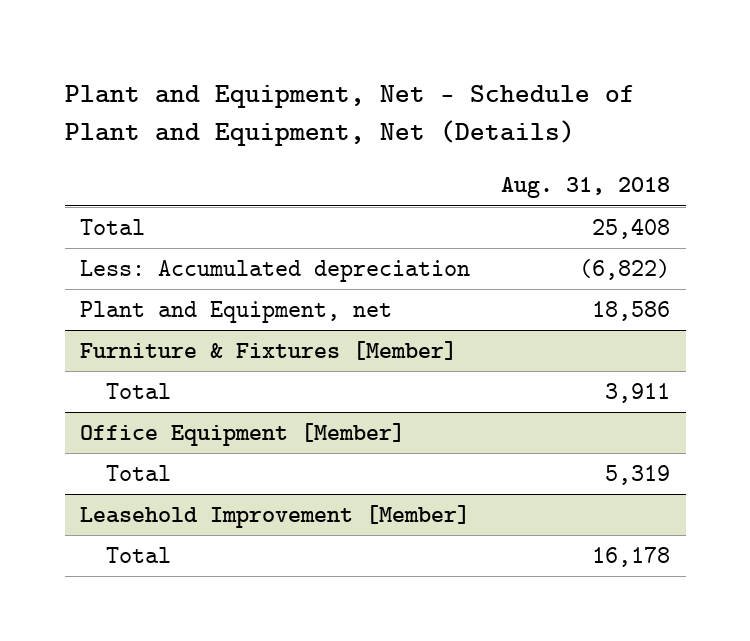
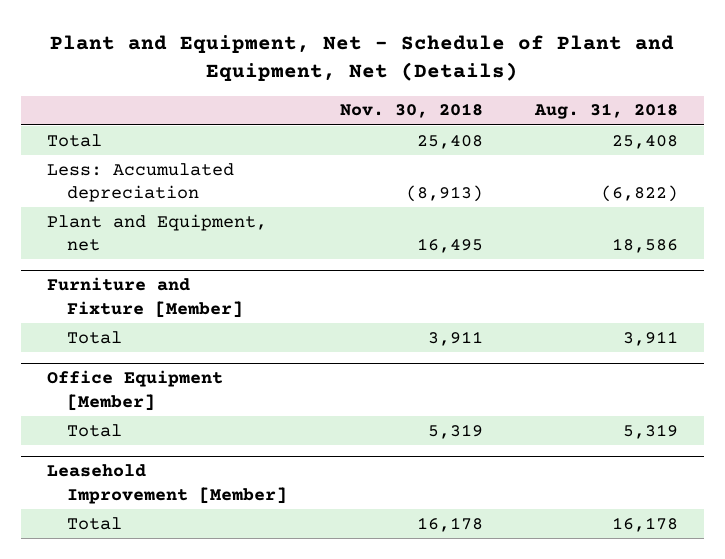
- | Aug. 31, 2018
+ | Nov. 30, 2018 | Aug. 31, 2018
- Furniture & Fixtures [Member]
+ Furniture and Fixture [Member]

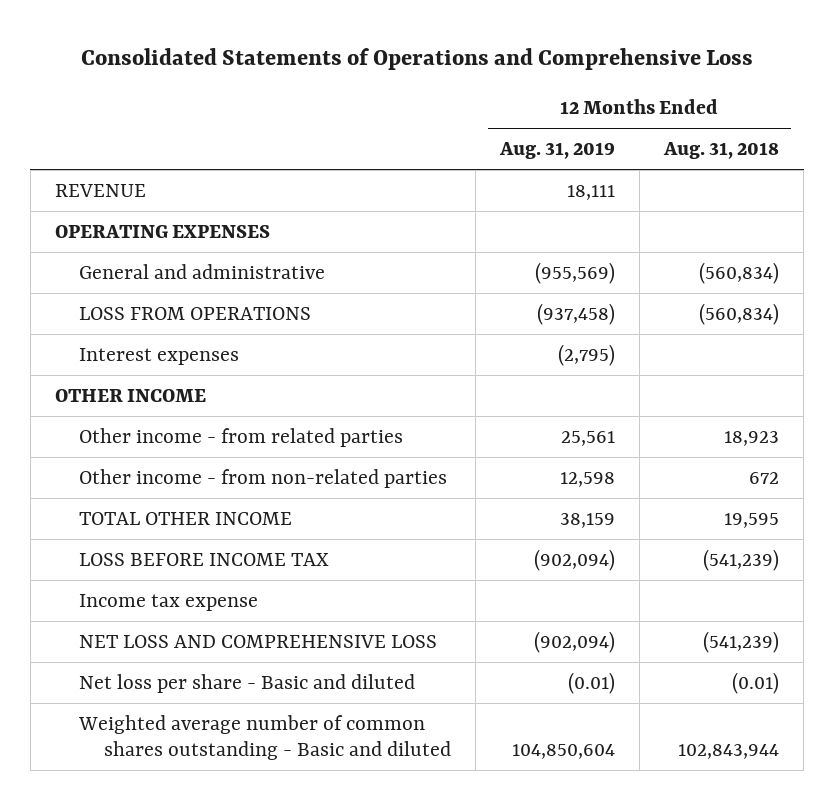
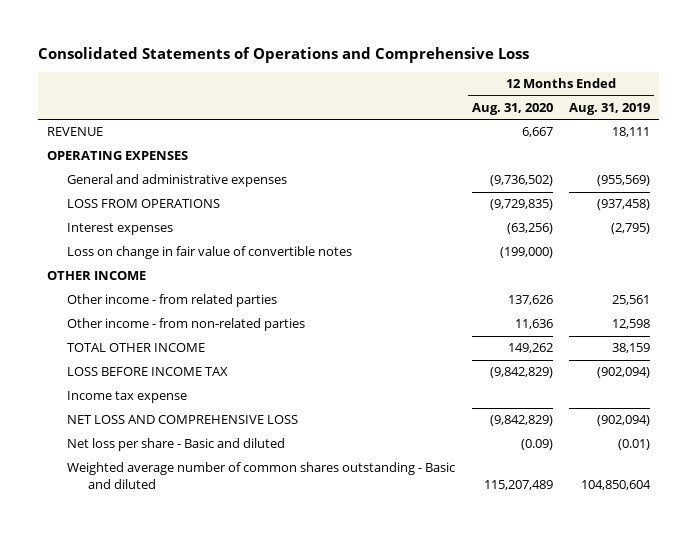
- | 12 Months Ended Aug. 31, 2019 | 12 Months Ended Aug. 31, 2018
+ | 12 Months Ended Aug. 31, 2020 | 12 Months Ended Aug. 31, 2019
- General and administrative | (955,569) | (560,834)
+ General and administrative expenses | (9,736,502) | (955,569)
+ Loss on change in fair value of convertible notes | (199,000) |

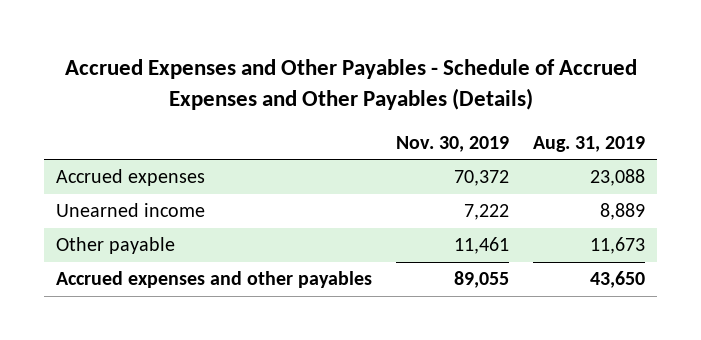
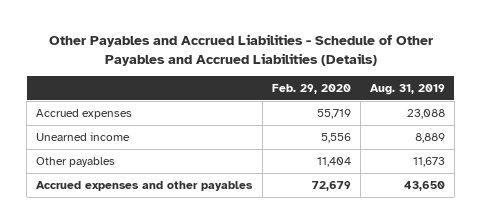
- Accrued Expenses and Other Payables - Schedule of Accrued Expenses and Other Payables (Details)
+ Other Payables and Accrued Liabilities - Schedule of Other Payables and Accrued Liabilities (Details)
- | Nov. 30, 2019 | Aug. 31, 2019
+ | Feb. 29, 2020 | Aug. 31, 2019
- Other payable | 11,461 | 11,673
+ Other payables | 11,404 | 11,673

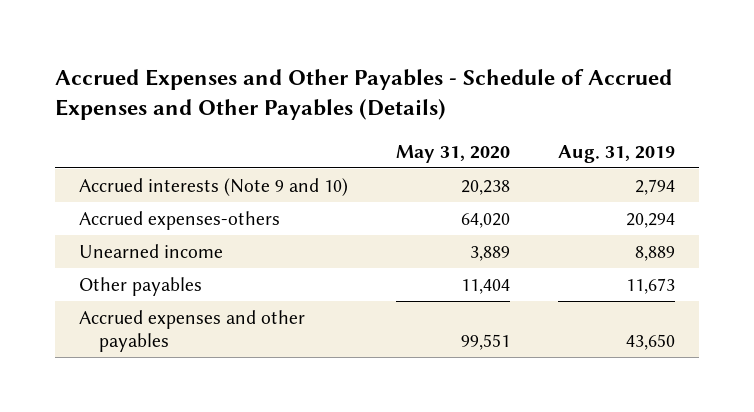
- Other Payables and Accrued Liabilities - Schedule of Other Payables and Accrued Liabilities (Details)
+ Accrued Expenses and Other Payables - Schedule of Accrued Expenses and Other Payables (Details)
- | Feb. 29, 2020 | Aug. 31, 2019
+ | May 31, 2020 | Aug. 31, 2019
- Accrued expenses | 55,719 | 23,088
+ Accrued interests (Note 9 and 10) | 20,238 | 2,794
+ Accrued expenses-others | 64,020 | 20,294

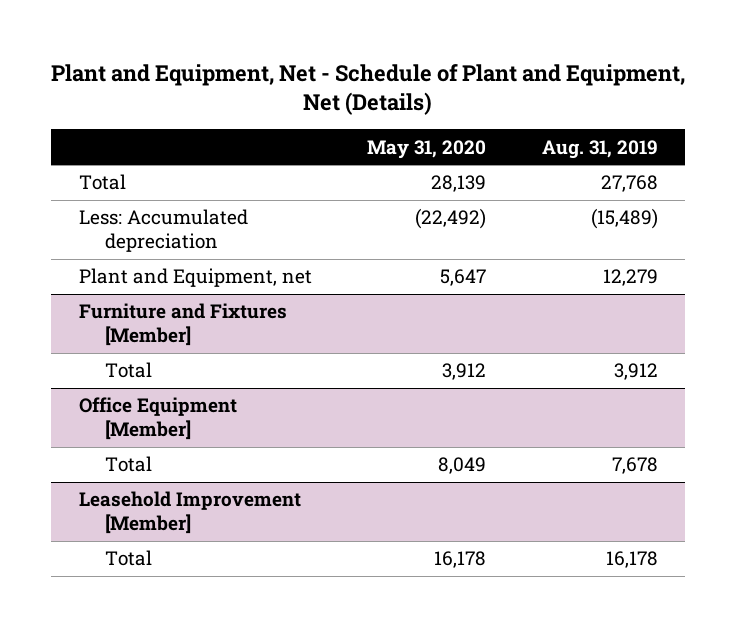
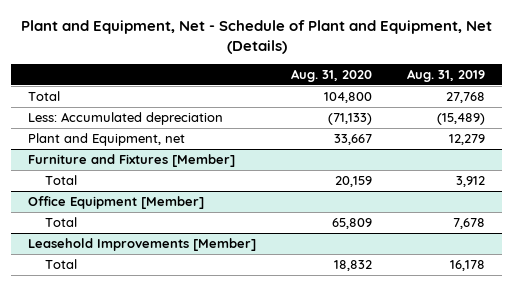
- | May 31, 2020 | Aug. 31, 2019
+ | Aug. 31, 2020 | Aug. 31, 2019
- Leasehold Improvement [Member]
+ Leasehold Improvements [Member]

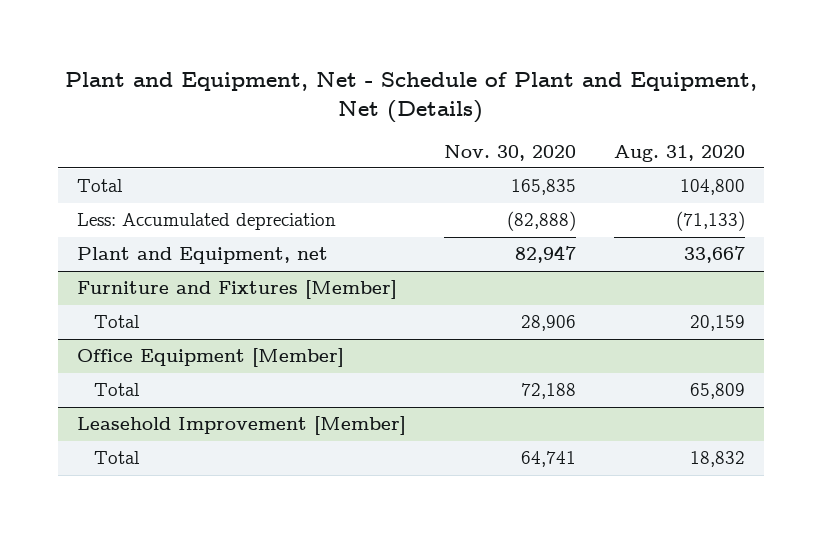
- | Aug. 31, 2020 | Aug. 31, 2019
+ | Nov. 30, 2020 | Aug. 31, 2020
- Leasehold Improvements [Member]
+ Leasehold Improvement [Member]

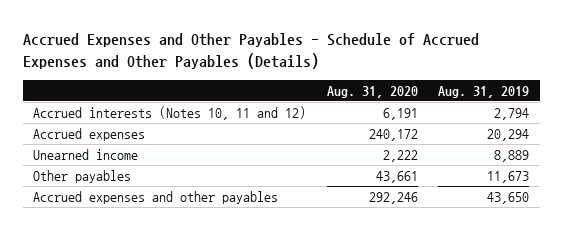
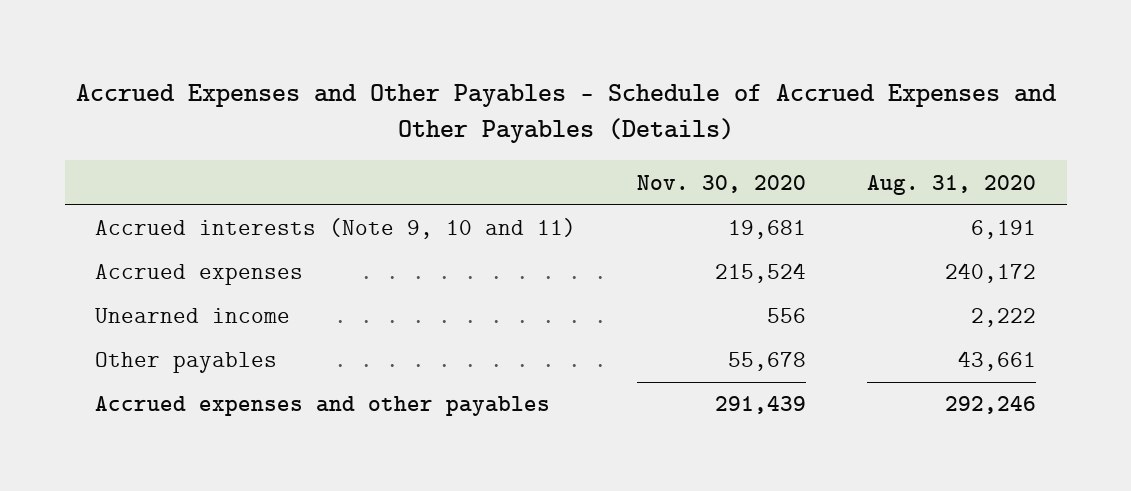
- | Aug. 31, 2020 | Aug. 31, 2019
+ | Nov. 30, 2020 | Aug. 31, 2020
- Accrued interests (Notes 10, 11 and 12) | 6,191 | 2,794
+ Accrued interests (Note 9, 10 and 11) | 19,681 | 6,191

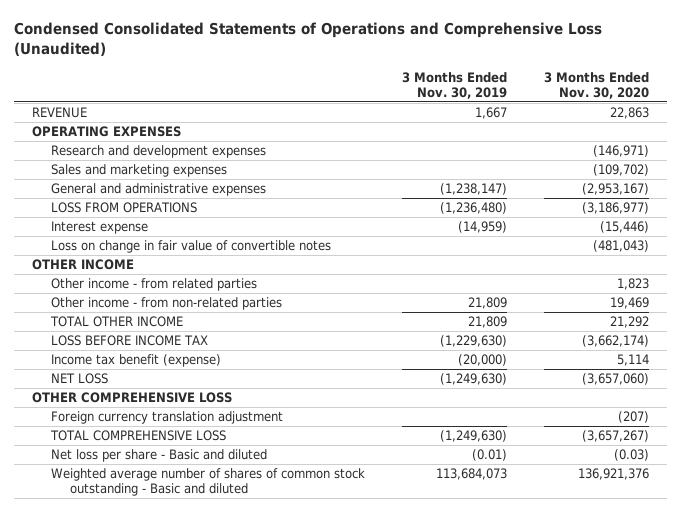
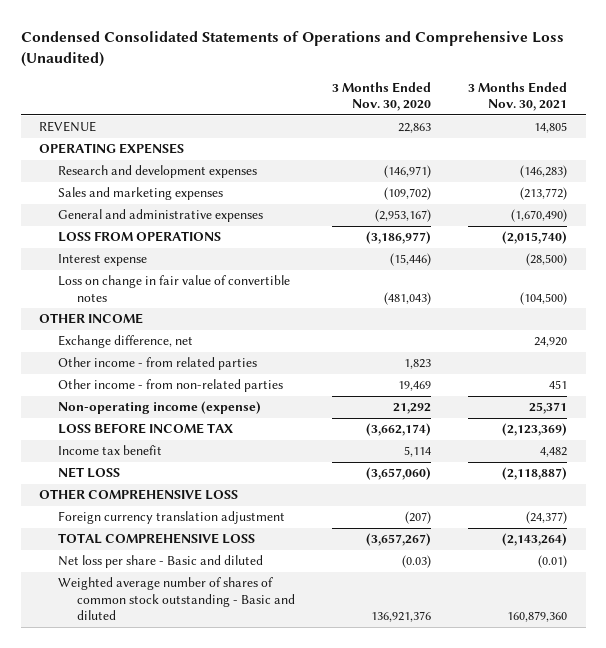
- | 3 Months Ended Nov. 30, 2019 | 3 Months Ended Nov. 30, 2020
+ | 3 Months Ended Nov. 30, 2020 | 3 Months Ended Nov. 30, 2021
+ Exchange difference, net | | 24,920
- TOTAL OTHER INCOME | 21,809 | 21,292
+ Non-operating income (expense) | 21,292 | 25,371
- Income tax benefit (expense) | (20,000) | 5,114
+ Income tax benefit | 5,114 | 4,482

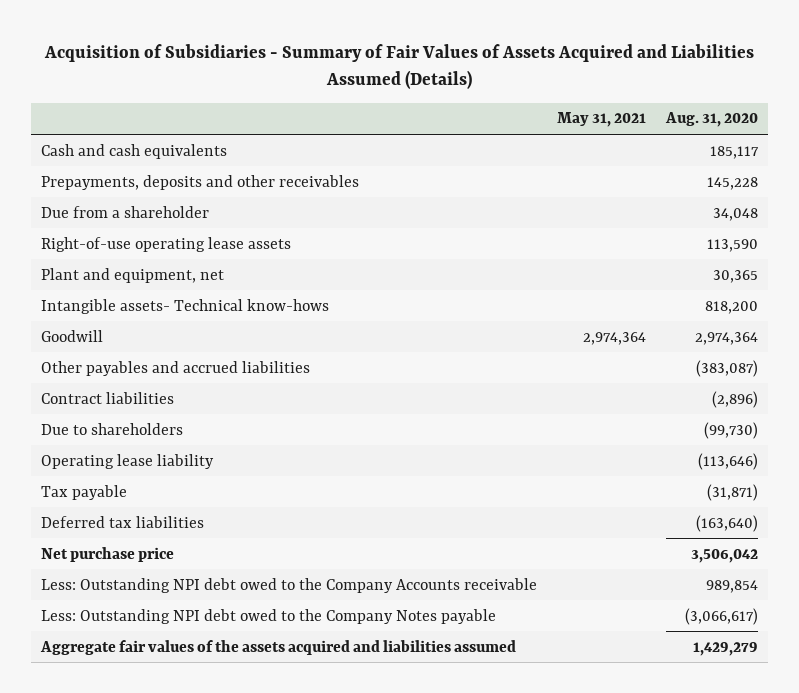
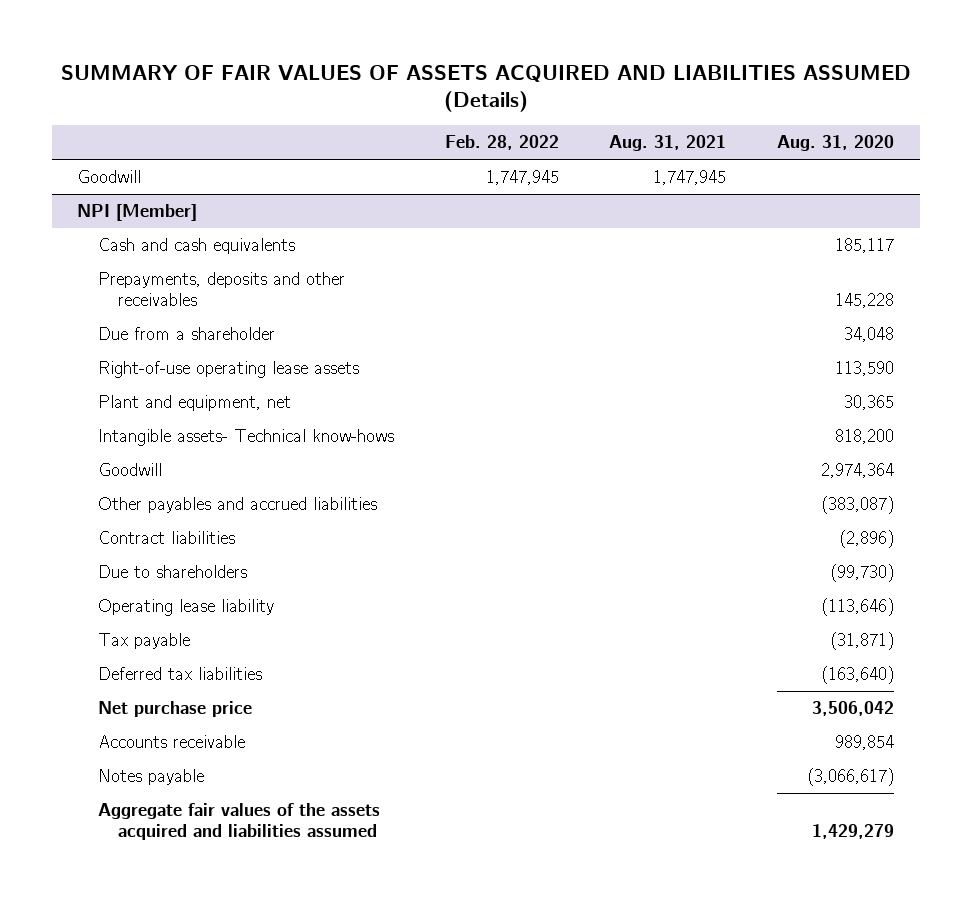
- Acquisition of Subsidiaries - Summary of Fair Values of Assets Acquired and Liabilities Assumed (Details)
+ SUMMARY OF FAIR VALUES OF ASSETS ACQUIRED AND LIABILITIES ASSUMED (Details)
- | May 31, 2021 | Aug. 31, 2020
+ | Feb. 28, 2022 | Aug. 31, 2021 | Aug. 31, 2020
+ Goodwill | 1,747,945 | 1,747,945 |
+ NPI [Member]
- Less: Outstanding NPI debt owed to the Company Accounts receivable | | 989,854
- Less: Outstanding NPI debt owed to the Company Notes payable | | (3,066,617)
+ Accounts receivable | | | 989,854
+ Notes payable | | | (3,066,617)

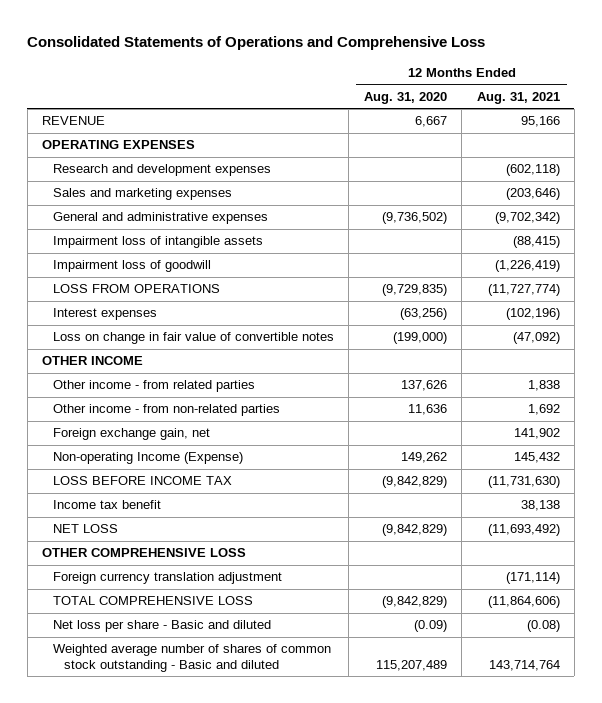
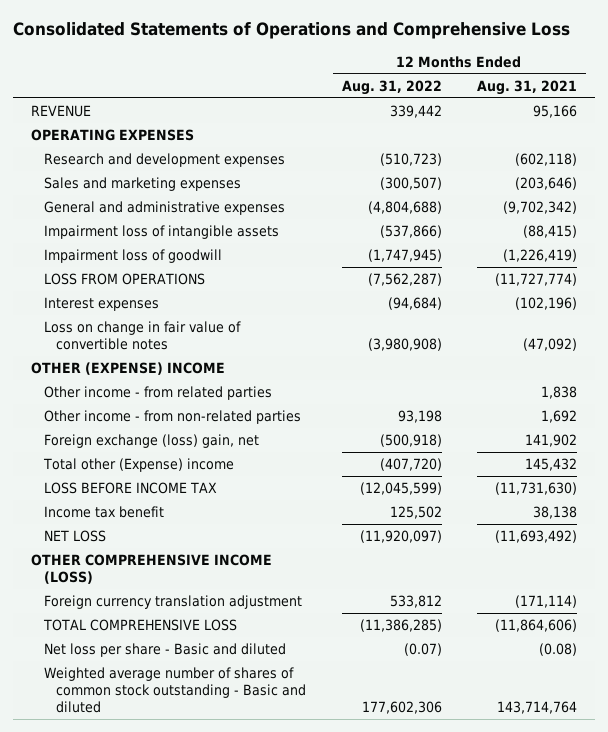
- | 12 Months Ended Aug. 31, 2020 | 12 Months Ended Aug. 31, 2021
+ | 12 Months Ended Aug. 31, 2022 | 12 Months Ended Aug. 31, 2021
- OTHER INCOME
+ OTHER (EXPENSE) INCOME
- Foreign exchange gain, net | | 141,902
- Non-operating Income (Expense) | 149,262 | 145,432
+ Foreign exchange (loss) gain, net | (500,918) | 141,902
+ Total other (Expense) income | (407,720) | 145,432
- OTHER COMPREHENSIVE LOSS
+ OTHER COMPREHENSIVE INCOME (LOSS)

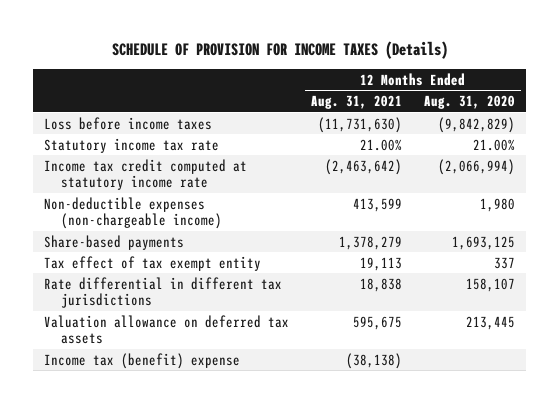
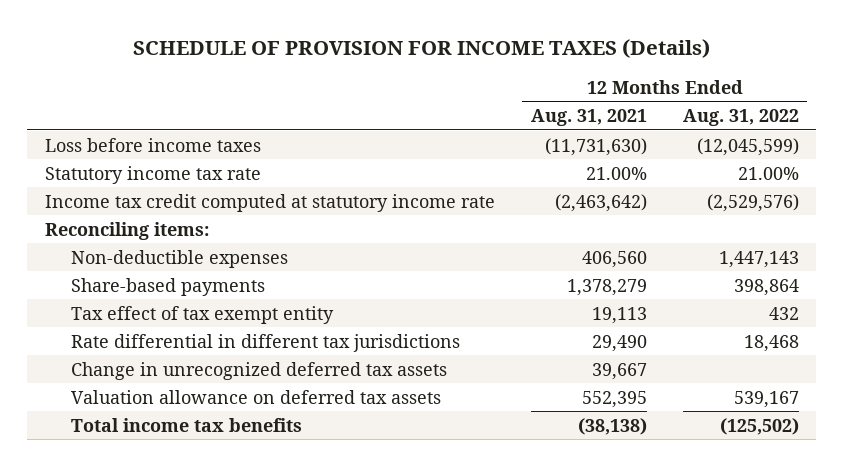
- | 12 Months Ended Aug. 31, 2021 | 12 Months Ended Aug. 31, 2020
+ | 12 Months Ended Aug. 31, 2021 | 12 Months Ended Aug. 31, 2022
- Non-deductible expenses (non-chargeable income) | 413,599 | 1,980
+ Reconciling items:
+ Non-deductible expenses | 406,560 | 1,447,143
- Rate differential in different tax jurisdictions | 18,838 | 158,107
- Valuation allowance on deferred tax assets | 595,675 | 213,445
- Income tax (benefit) expense | (38,138) |
+ Rate differential in different tax jurisdictions | 29,490 | 18,468
+ Change in unrecognized deferred tax assets | 39,667 |
+ Valuation allowance on deferred tax assets | 552,395 | 539,167
+ Total income tax benefits | (38,138) | (125,502)

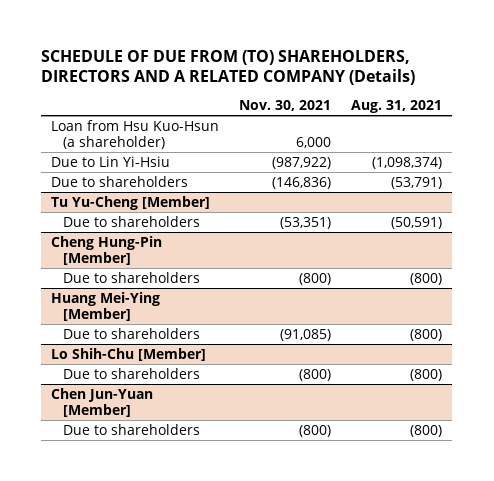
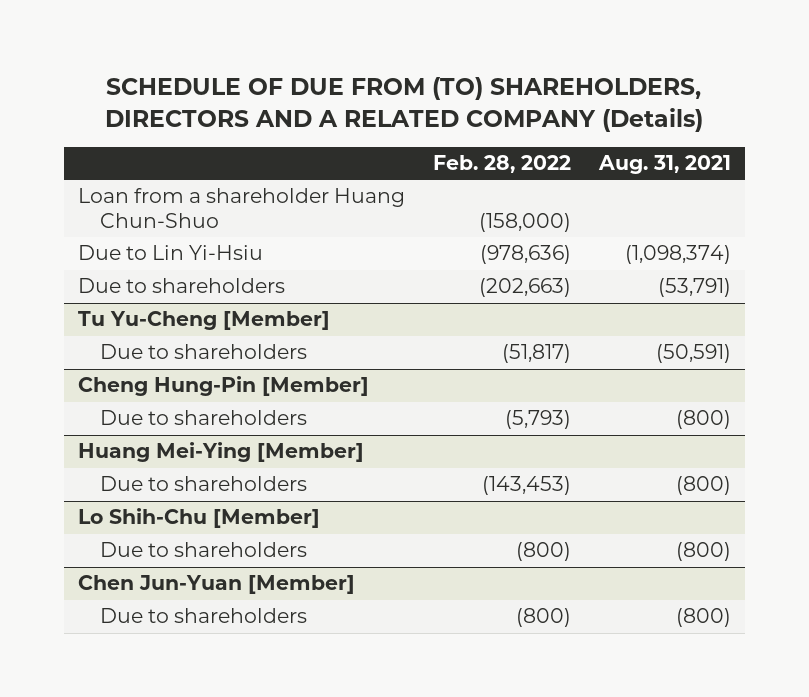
- | Nov. 30, 2021 | Aug. 31, 2021
+ | Feb. 28, 2022 | Aug. 31, 2021
- Loan from Hsu Kuo-Hsun (a shareholder) | 6,000 |
+ Loan from a shareholder Huang Chun-Shuo | (158,000) |

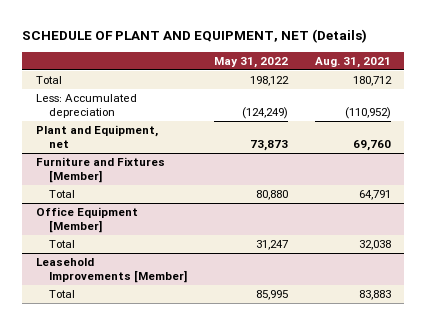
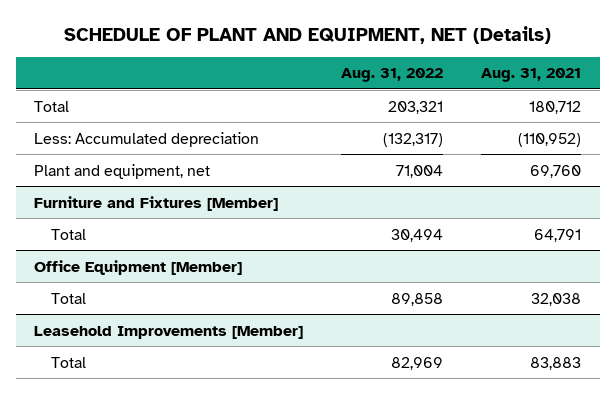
- | May 31, 2022 | Aug. 31, 2021
+ | Aug. 31, 2022 | Aug. 31, 2021
- Plant and Equipment, net | 73,873 | 69,760
+ Plant and equipment, net | 71,004 | 69,760

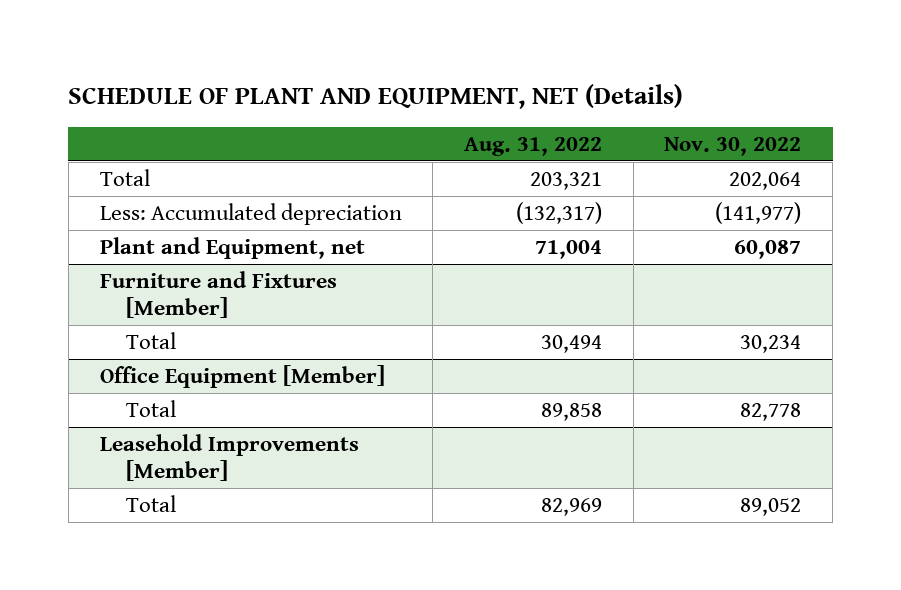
- | Aug. 31, 2022 | Aug. 31, 2021
+ | Aug. 31, 2022 | Nov. 30, 2022
- Plant and equipment, net | 71,004 | 69,760
+ Plant and Equipment, net | 71,004 | 60,087

